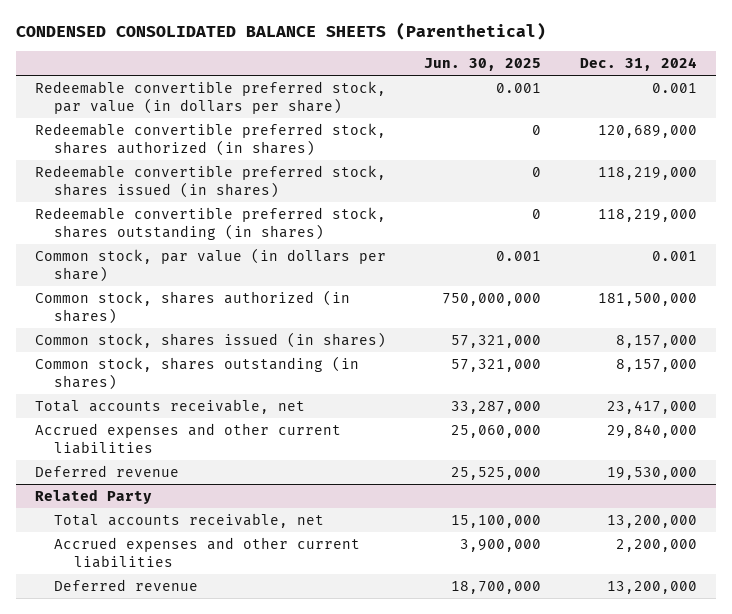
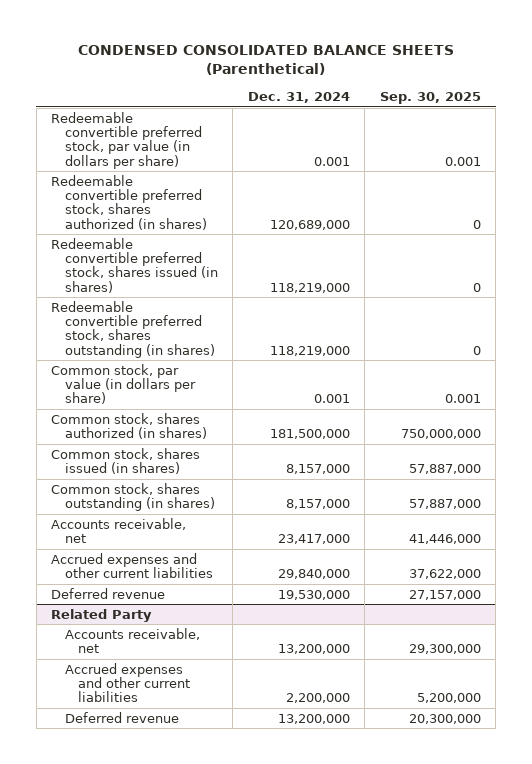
- | Jun. 30, 2025 | Dec. 31, 2024
+ | Dec. 31, 2024 | Sep. 30, 2025
- Total accounts receivable, net | 33,287,000 | 23,417,000
+ Accounts receivable, net | 23,417,000 | 41,446,000
@ Related Party
- Total accounts receivable, net | 15,100,000 | 13,200,000
+ Accounts receivable, net | 13,200,000 | 29,300,000

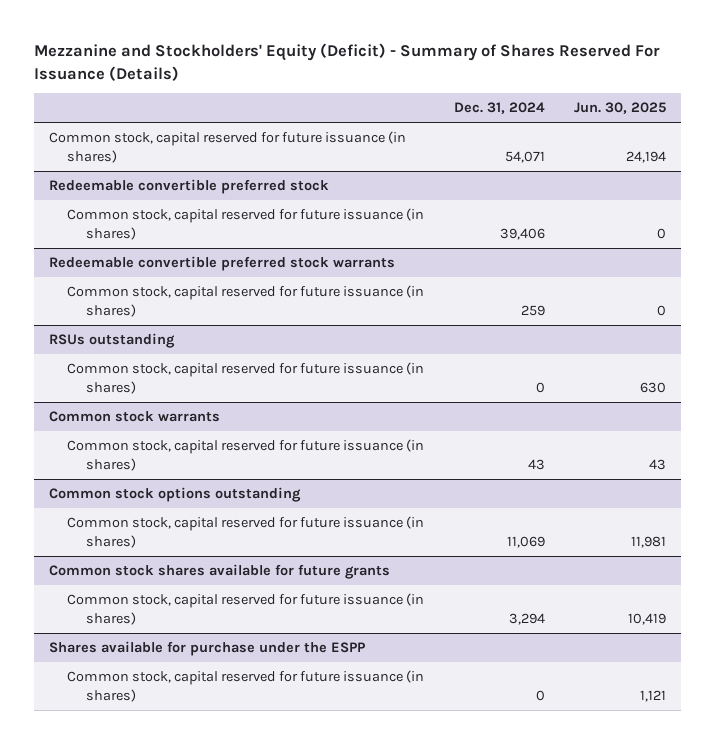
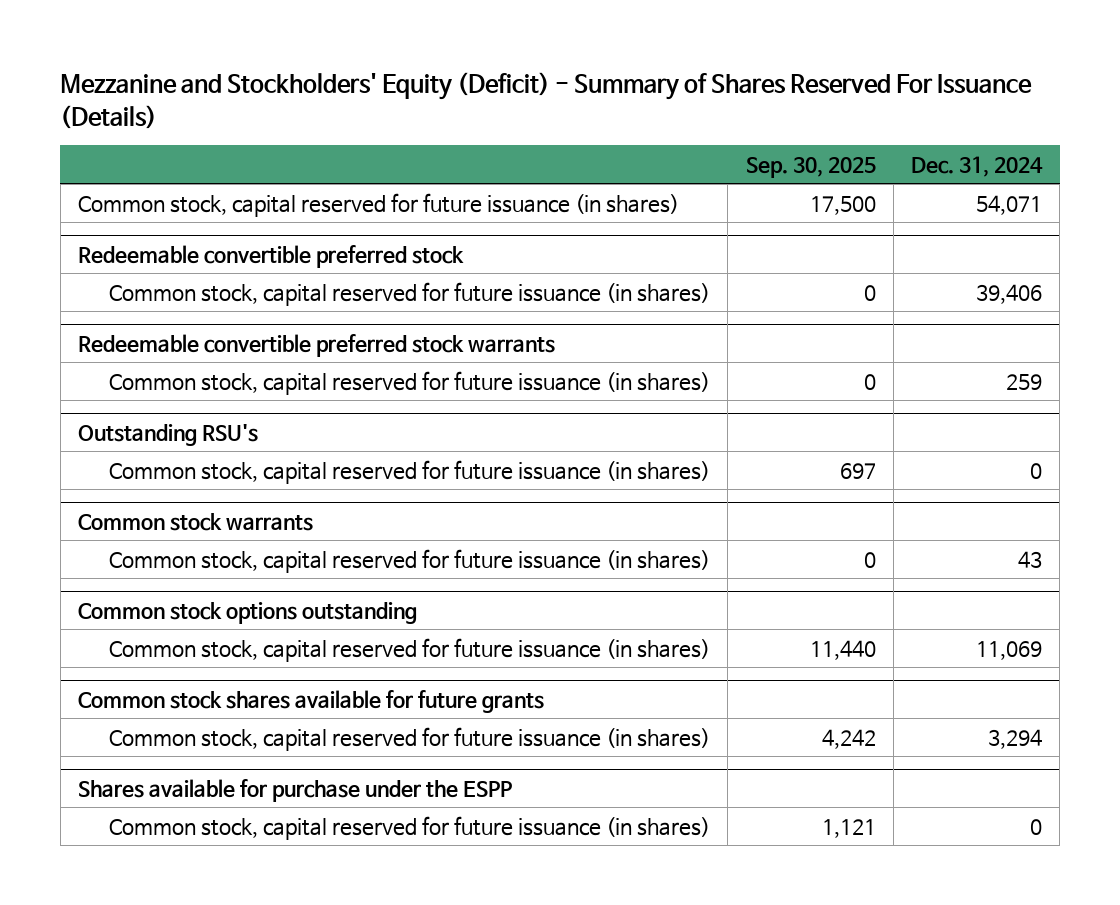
- | Dec. 31, 2024 | Jun. 30, 2025
+ | Sep. 30, 2025 | Dec. 31, 2024
- RSUs outstanding
+ Outstanding RSU's

